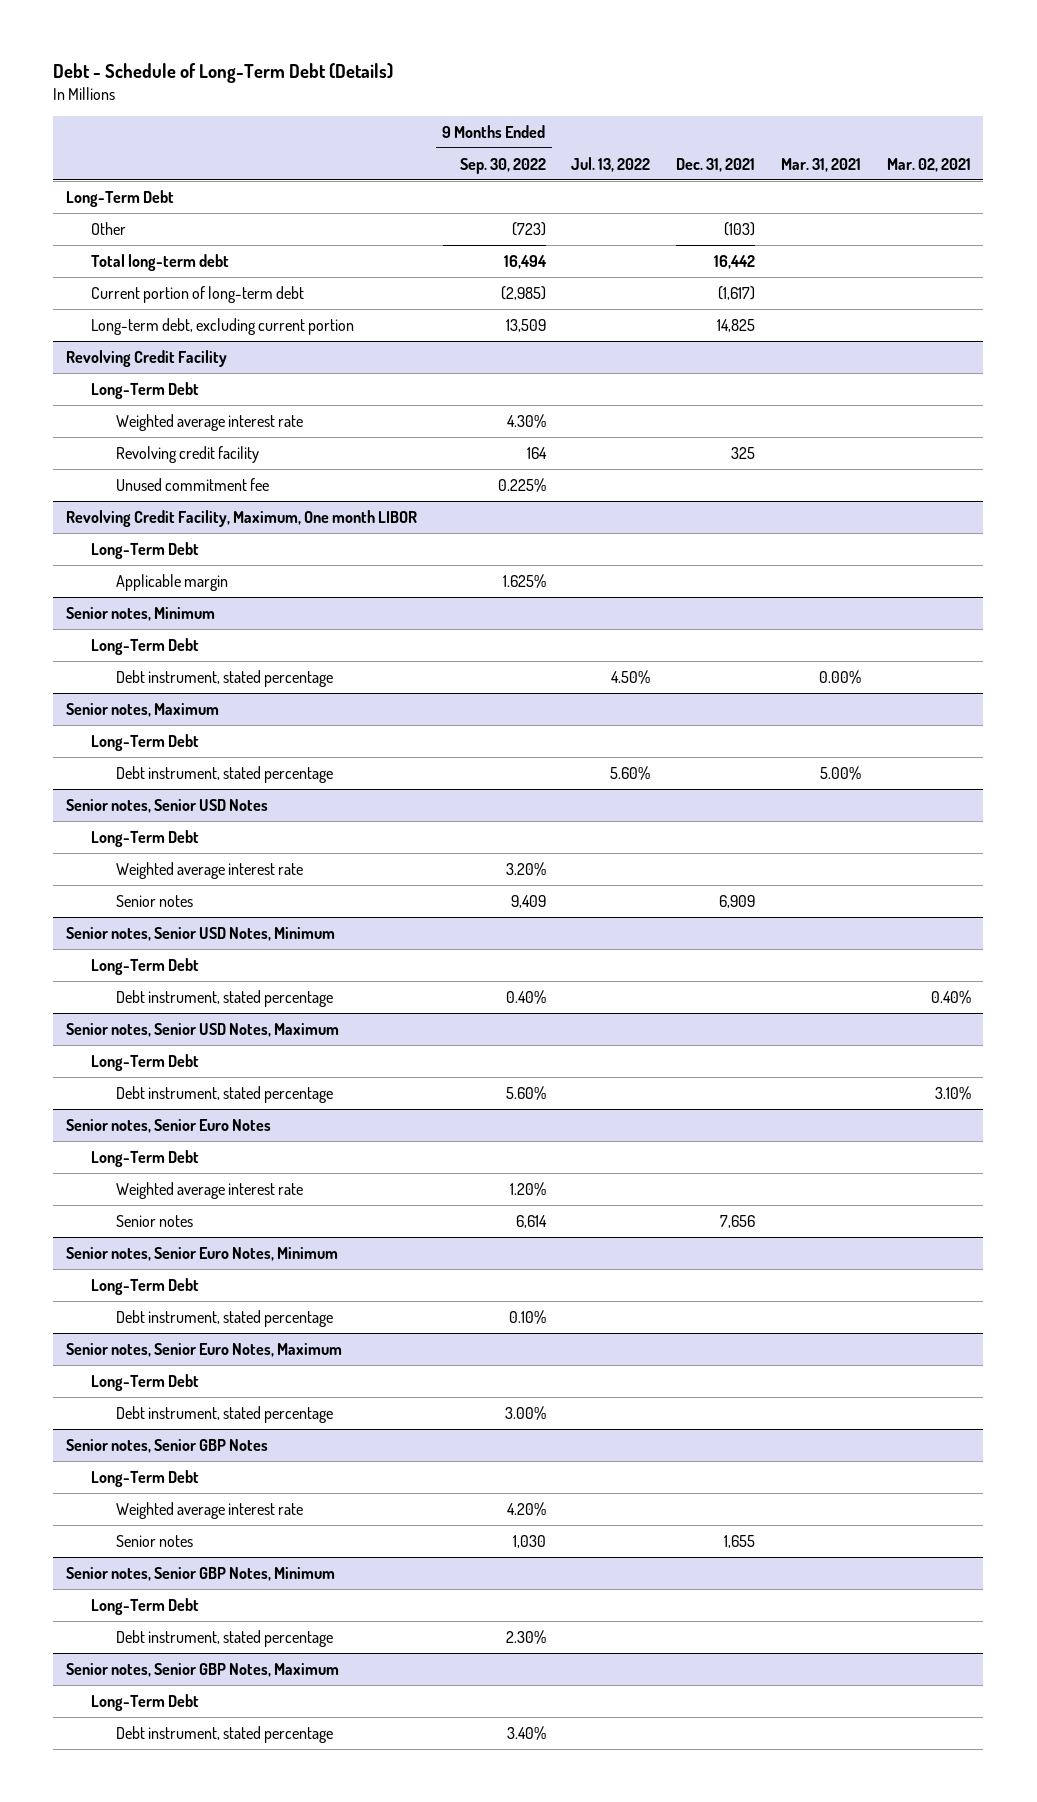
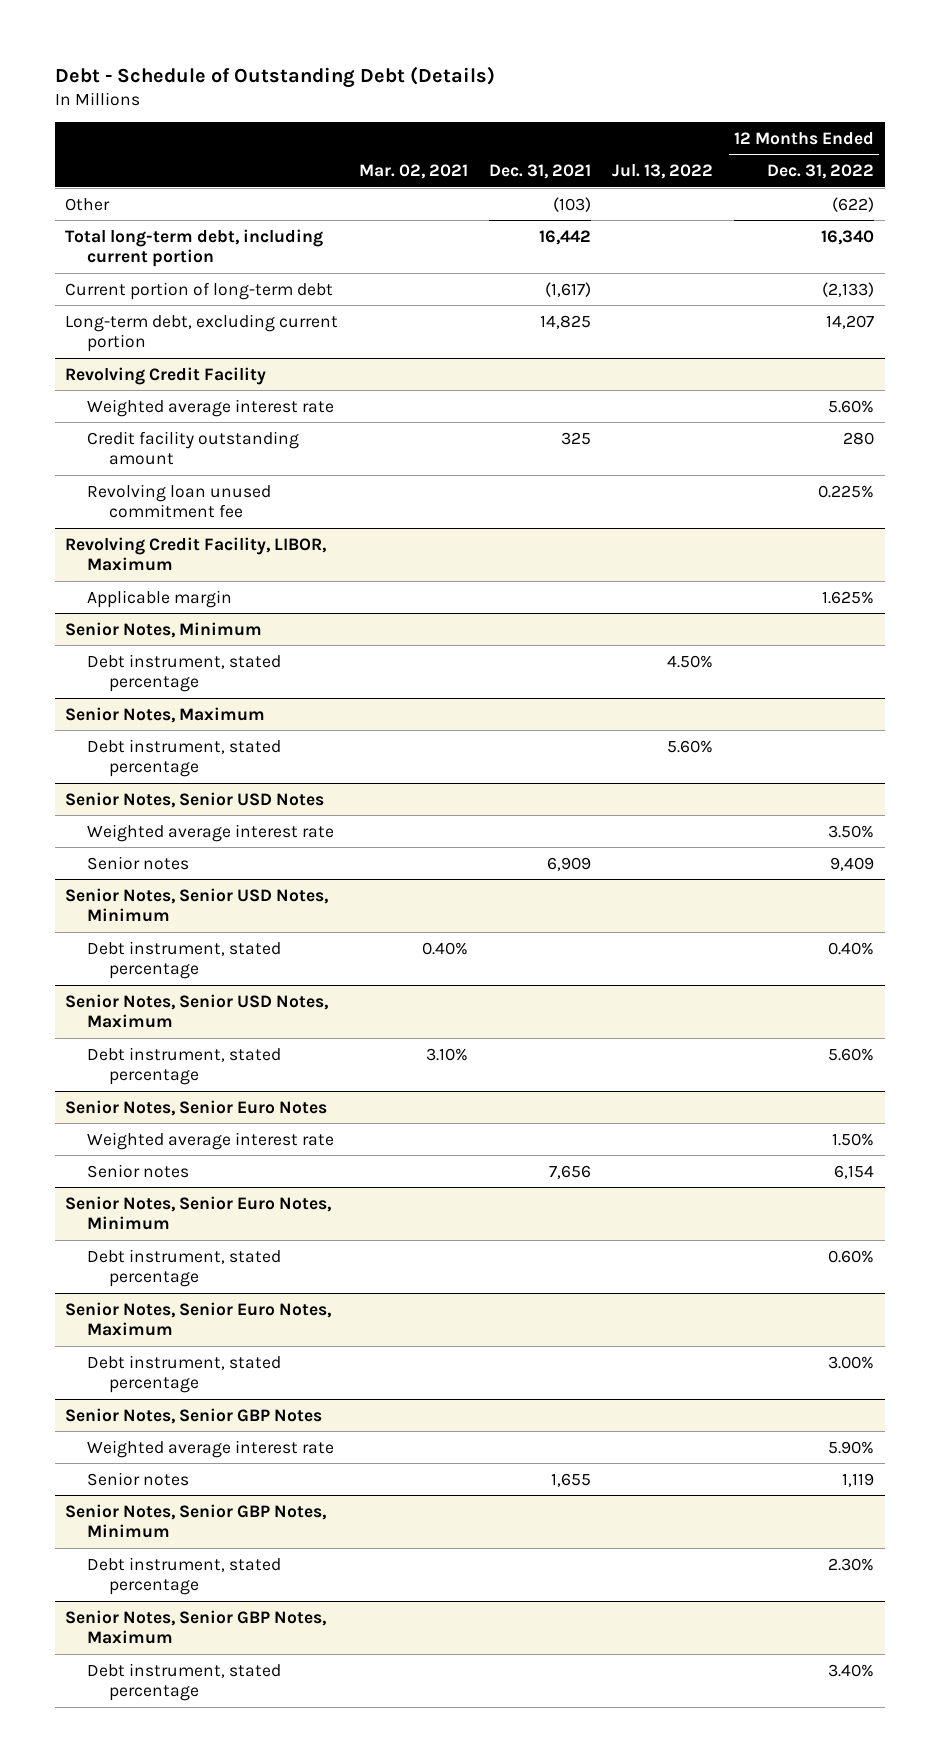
- Debt - Schedule of Long-Term Debt (Details)
+ Debt - Schedule of Outstanding Debt (Details)
- | 9 Months Ended Sep. 30, 2022 | Jul. 13, 2022 | Dec. 31, 2021 | Mar. 31, 2021 | Mar. 02, 2021
+ | Mar. 02, 2021 | Dec. 31, 2021 | Jul. 13, 2022 | 12 Months Ended Dec. 31, 2022
- Long-Term Debt
- Total long-term debt | 16,494 | | 16,442 | |
+ Total long-term debt, including current portion | | 16,442 | | 16,340
@ Revolving Credit Facility
- Long-Term Debt
- Revolving credit facility | 164 | | 325 | |
- Unused commitment fee | 0.225% | | | |
- Revolving Credit Facility, Maximum, One month LIBOR
- Long-Term Debt
@ Revolving Credit Facility
+ Credit facility outstanding amount | | 325 | | 280
+ Revolving loan unused commitment fee | | | | 0.225%
+ Revolving Credit Facility, LIBOR, Maximum
- Senior notes, Minimum
- Long-Term Debt
+ Senior Notes, Minimum
- Senior notes, Maximum
- Long-Term Debt
+ Senior Notes, Maximum
- Senior notes, Senior USD Notes
- Long-Term Debt
+ Senior Notes, Senior USD Notes
- Senior notes, Senior USD Notes, Minimum
- Long-Term Debt
+ Senior Notes, Senior USD Notes, Minimum
- Senior notes, Senior USD Notes, Maximum
- Long-Term Debt
+ Senior Notes, Senior USD Notes, Maximum
- Senior notes, Senior Euro Notes
- Long-Term Debt
+ Senior Notes, Senior Euro Notes
- Senior notes, Senior Euro Notes, Minimum
- Long-Term Debt
+ Senior Notes, Senior Euro Notes, Minimum
- Senior notes, Senior Euro Notes, Maximum
- Long-Term Debt
+ Senior Notes, Senior Euro Notes, Maximum
- Senior notes, Senior GBP Notes
- Long-Term Debt
+ Senior Notes, Senior GBP Notes
- Senior notes, Senior GBP Notes, Minimum
- Long-Term Debt
+ Senior Notes, Senior GBP Notes, Minimum
- Senior notes, Senior GBP Notes, Maximum
- Long-Term Debt
+ Senior Notes, Senior GBP Notes, Maximum

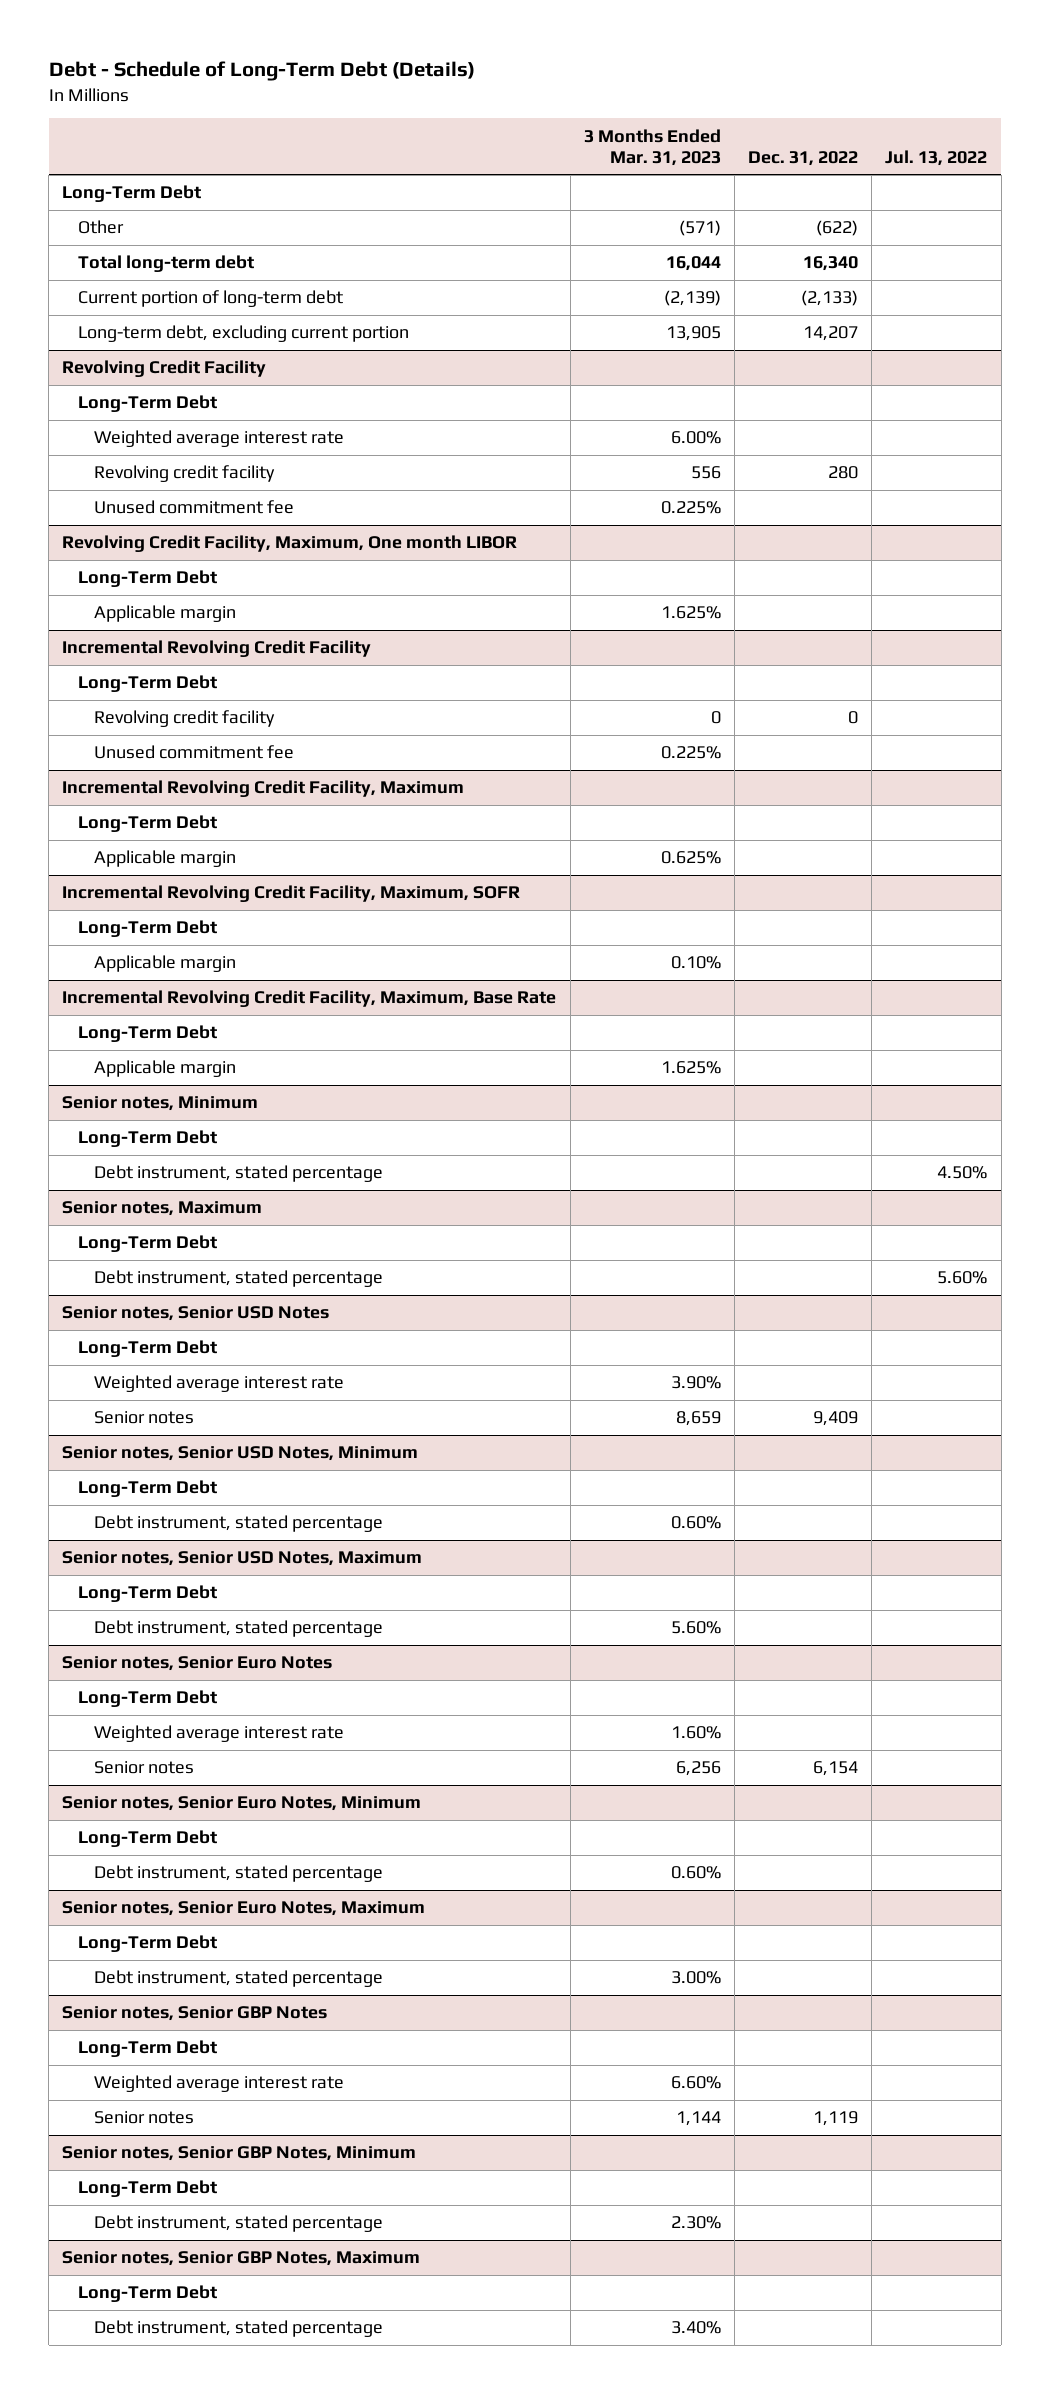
- Debt - Schedule of Outstanding Debt (Details)
+ Debt - Schedule of Long-Term Debt (Details)
- | Mar. 02, 2021 | Dec. 31, 2021 | Jul. 13, 2022 | 12 Months Ended Dec. 31, 2022
+ | 3 Months Ended Mar. 31, 2023 | Dec. 31, 2022 | Jul. 13, 2022
+ Long-Term Debt
- Total long-term debt, including current portion | | 16,442 | | 16,340
+ Total long-term debt | 16,044 | 16,340 |
@ Revolving Credit Facility
+ Long-Term Debt
- Credit facility outstanding amount | | 325 | | 280
- Revolving loan unused commitment fee | | | | 0.225%
- Revolving Credit Facility, LIBOR, Maximum
@ Revolving Credit Facility
+ Revolving credit facility | 556 | 280 |
+ Unused commitment fee | 0.225% | |
+ Revolving Credit Facility, Maximum, One month LIBOR
+ Long-Term Debt
- Senior Notes, Minimum
+ Incremental Revolving Credit Facility
+ Long-Term Debt
+ Revolving credit facility | 0 | 0 |
+ Unused commitment fee | 0.225% | |
+ Incremental Revolving Credit Facility, Maximum
+ Long-Term Debt
+ Applicable margin | 0.625% | |
+ Incremental Revolving Credit Facility, Maximum, SOFR
+ Long-Term Debt
+ Applicable margin | 0.10% | |
+ Incremental Revolving Credit Facility, Maximum, Base Rate
+ Long-Term Debt
+ Applicable margin | 1.625% | |
+ Senior notes, Minimum
+ Long-Term Debt
- Senior Notes, Maximum
+ Senior notes, Maximum
+ Long-Term Debt
- Senior Notes, Senior USD Notes
+ Senior notes, Senior USD Notes
+ Long-Term Debt
- Senior Notes, Senior USD Notes, Minimum
+ Senior notes, Senior USD Notes, Minimum
+ Long-Term Debt
- Senior Notes, Senior USD Notes, Maximum
+ Senior notes, Senior USD Notes, Maximum
+ Long-Term Debt
- Senior Notes, Senior Euro Notes
+ Senior notes, Senior Euro Notes
+ Long-Term Debt
- Senior Notes, Senior Euro Notes, Minimum
+ Senior notes, Senior Euro Notes, Minimum
+ Long-Term Debt
- Senior Notes, Senior Euro Notes, Maximum
+ Senior notes, Senior Euro Notes, Maximum
+ Long-Term Debt
- Senior Notes, Senior GBP Notes
+ Senior notes, Senior GBP Notes
+ Long-Term Debt
- Senior Notes, Senior GBP Notes, Minimum
+ Senior notes, Senior GBP Notes, Minimum
+ Long-Term Debt
- Senior Notes, Senior GBP Notes, Maximum
+ Senior notes, Senior GBP Notes, Maximum
+ Long-Term Debt

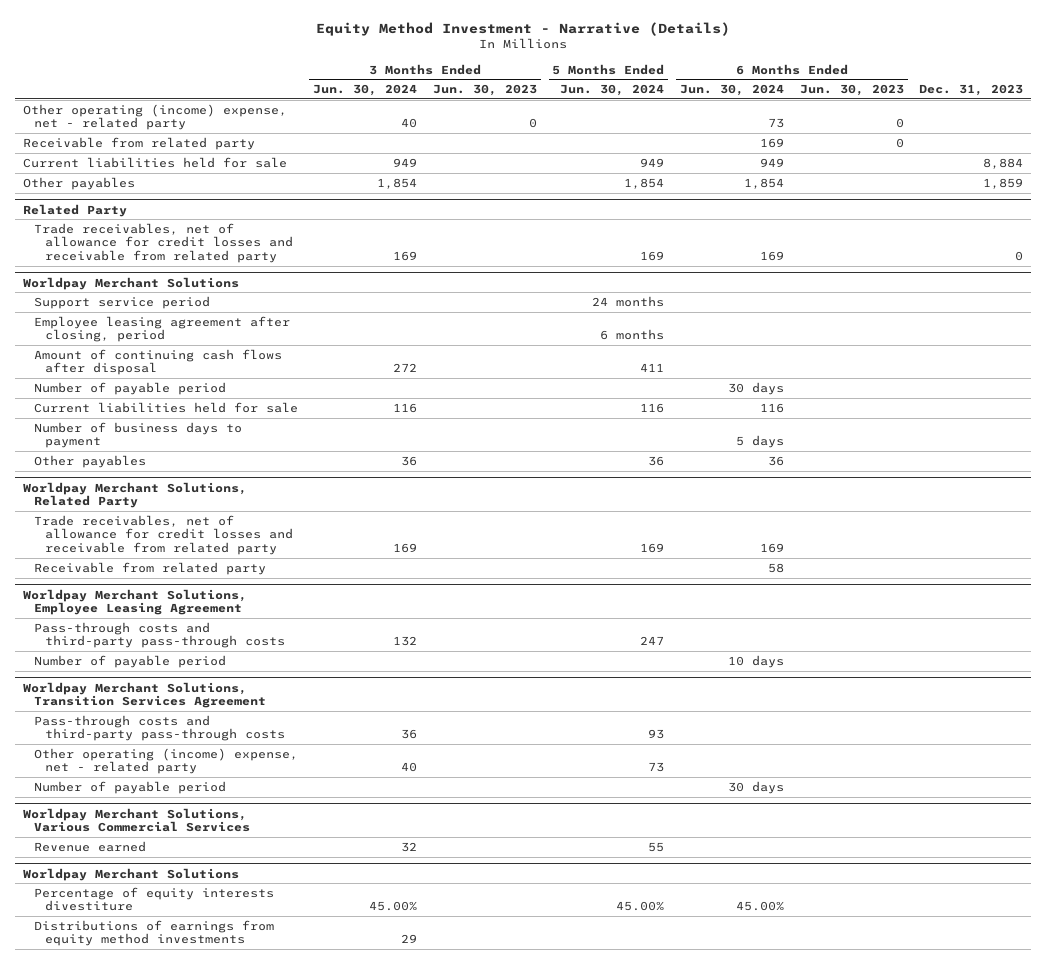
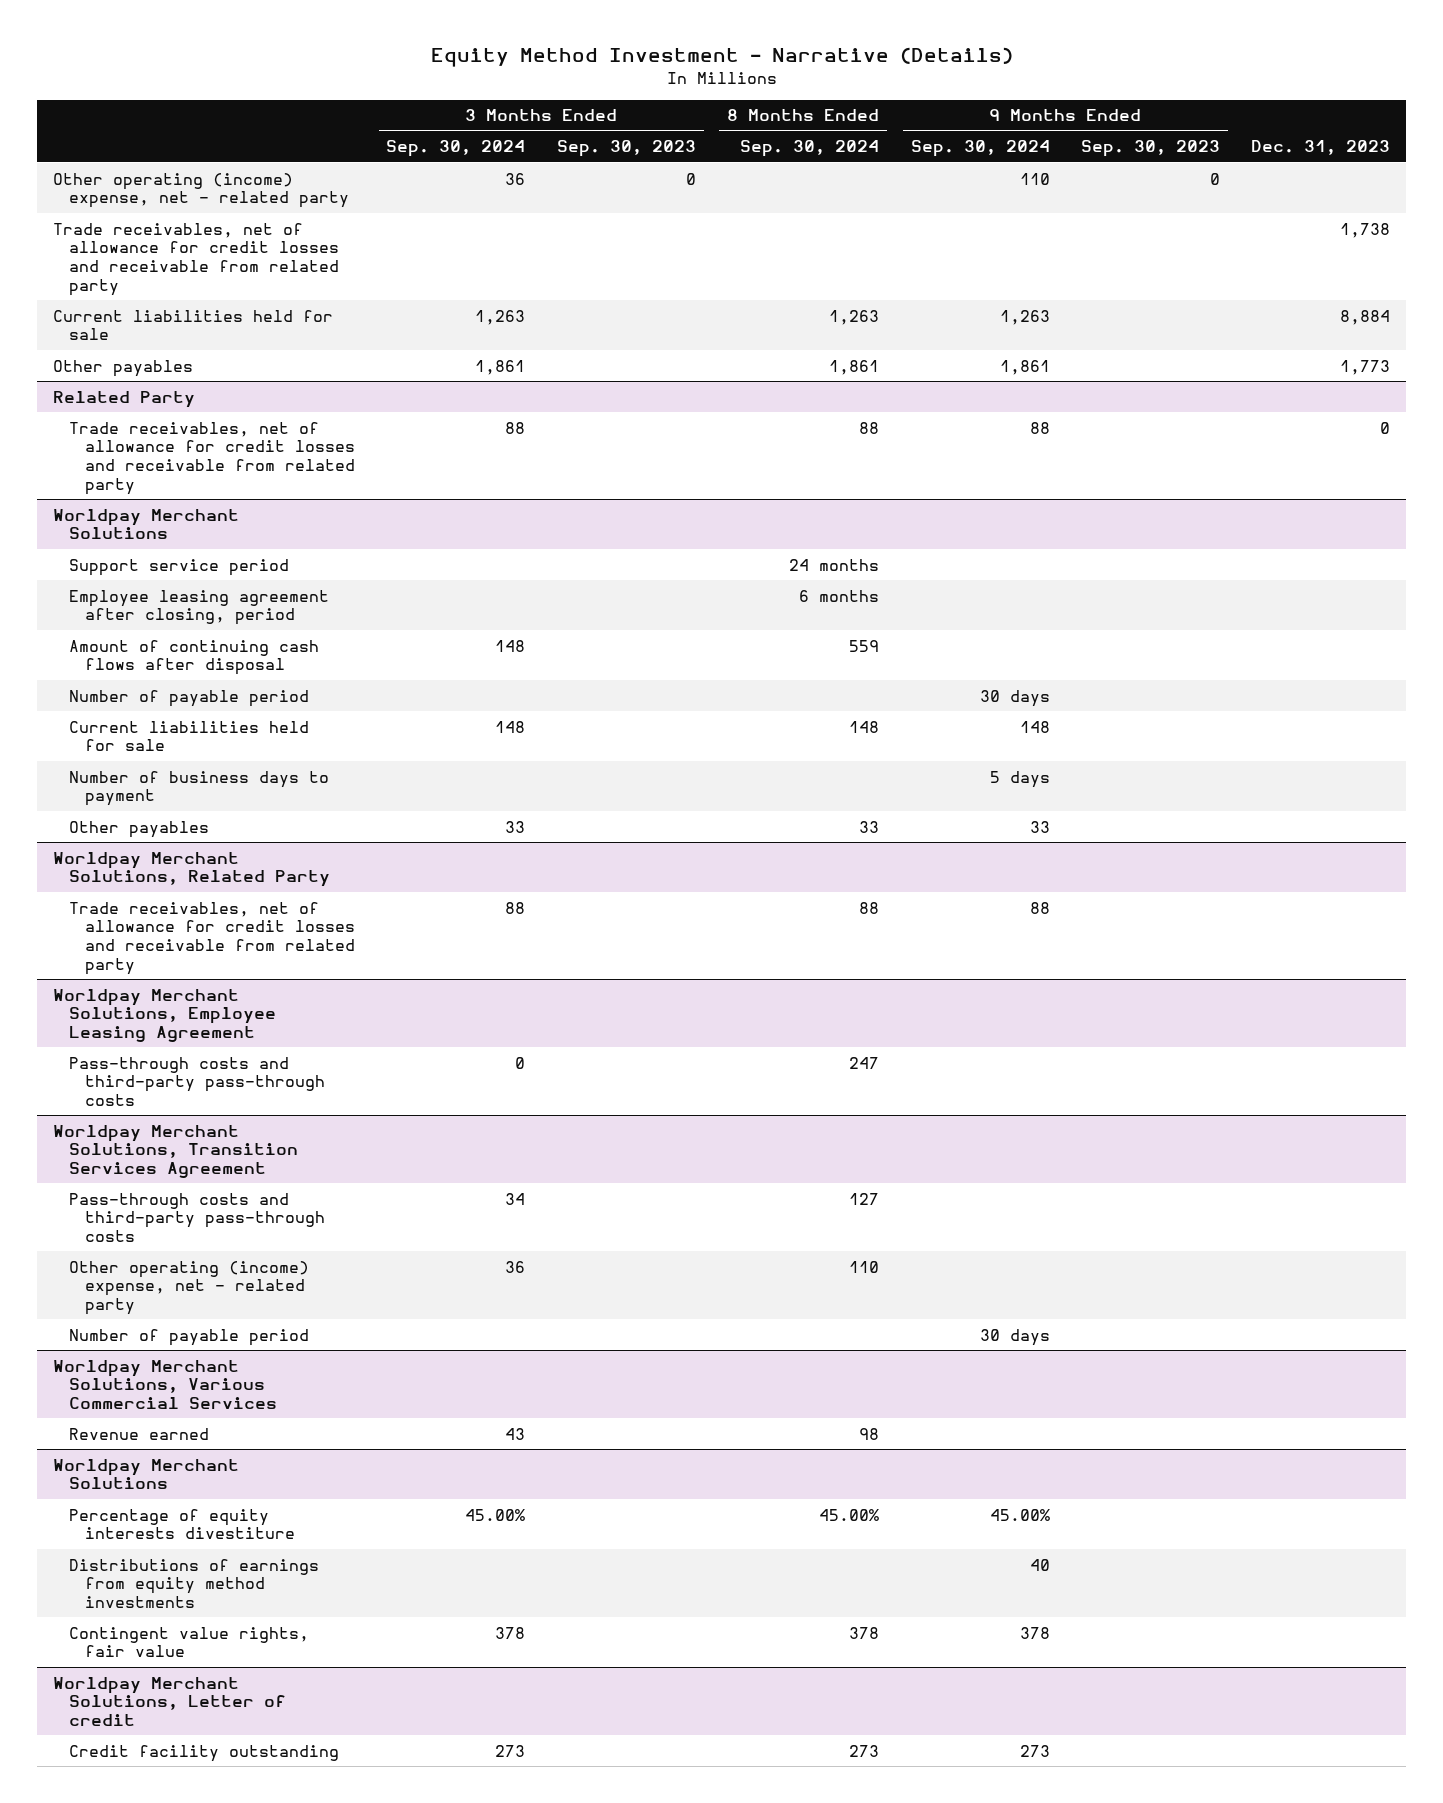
- | 3 Months Ended Jun. 30, 2024 | 3 Months Ended Jun. 30, 2023 | 5 Months Ended Jun. 30, 2024 | 6 Months Ended Jun. 30, 2024 | 6 Months Ended Jun. 30, 2023 | Dec. 31, 2023
+ | 3 Months Ended Sep. 30, 2024 | 3 Months Ended Sep. 30, 2023 | 8 Months Ended Sep. 30, 2024 | 9 Months Ended Sep. 30, 2024 | 9 Months Ended Sep. 30, 2023 | Dec. 31, 2023
- Receivable from related party | | | | 169 | 0 |
+ Trade receivables, net of allowance for credit losses and receivable from related party | | | | | | 1,738
- Other payables | 1,854 | | 1,854 | 1,854 | | 1,859
+ Other payables | 1,861 | | 1,861 | 1,861 | | 1,773
@ Worldpay Merchant Solutions, Related Party
- Receivable from related party | | | | 58 | |
@ Worldpay Merchant Solutions, Employee Leasing Agreement
- Number of payable period | | | | 10 days | |
@ Worldpay Merchant Solutions
+ Contingent value rights, fair value | 378 | | 378 | 378 | |
+ Worldpay Merchant Solutions, Letter of credit
+ Credit facility outstanding | 273 | | 273 | 273 | |

